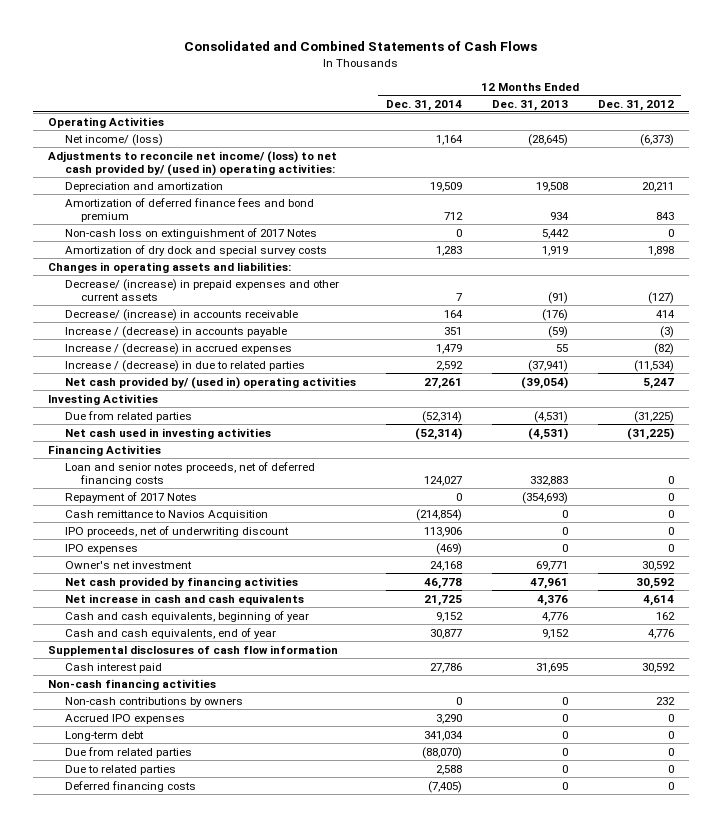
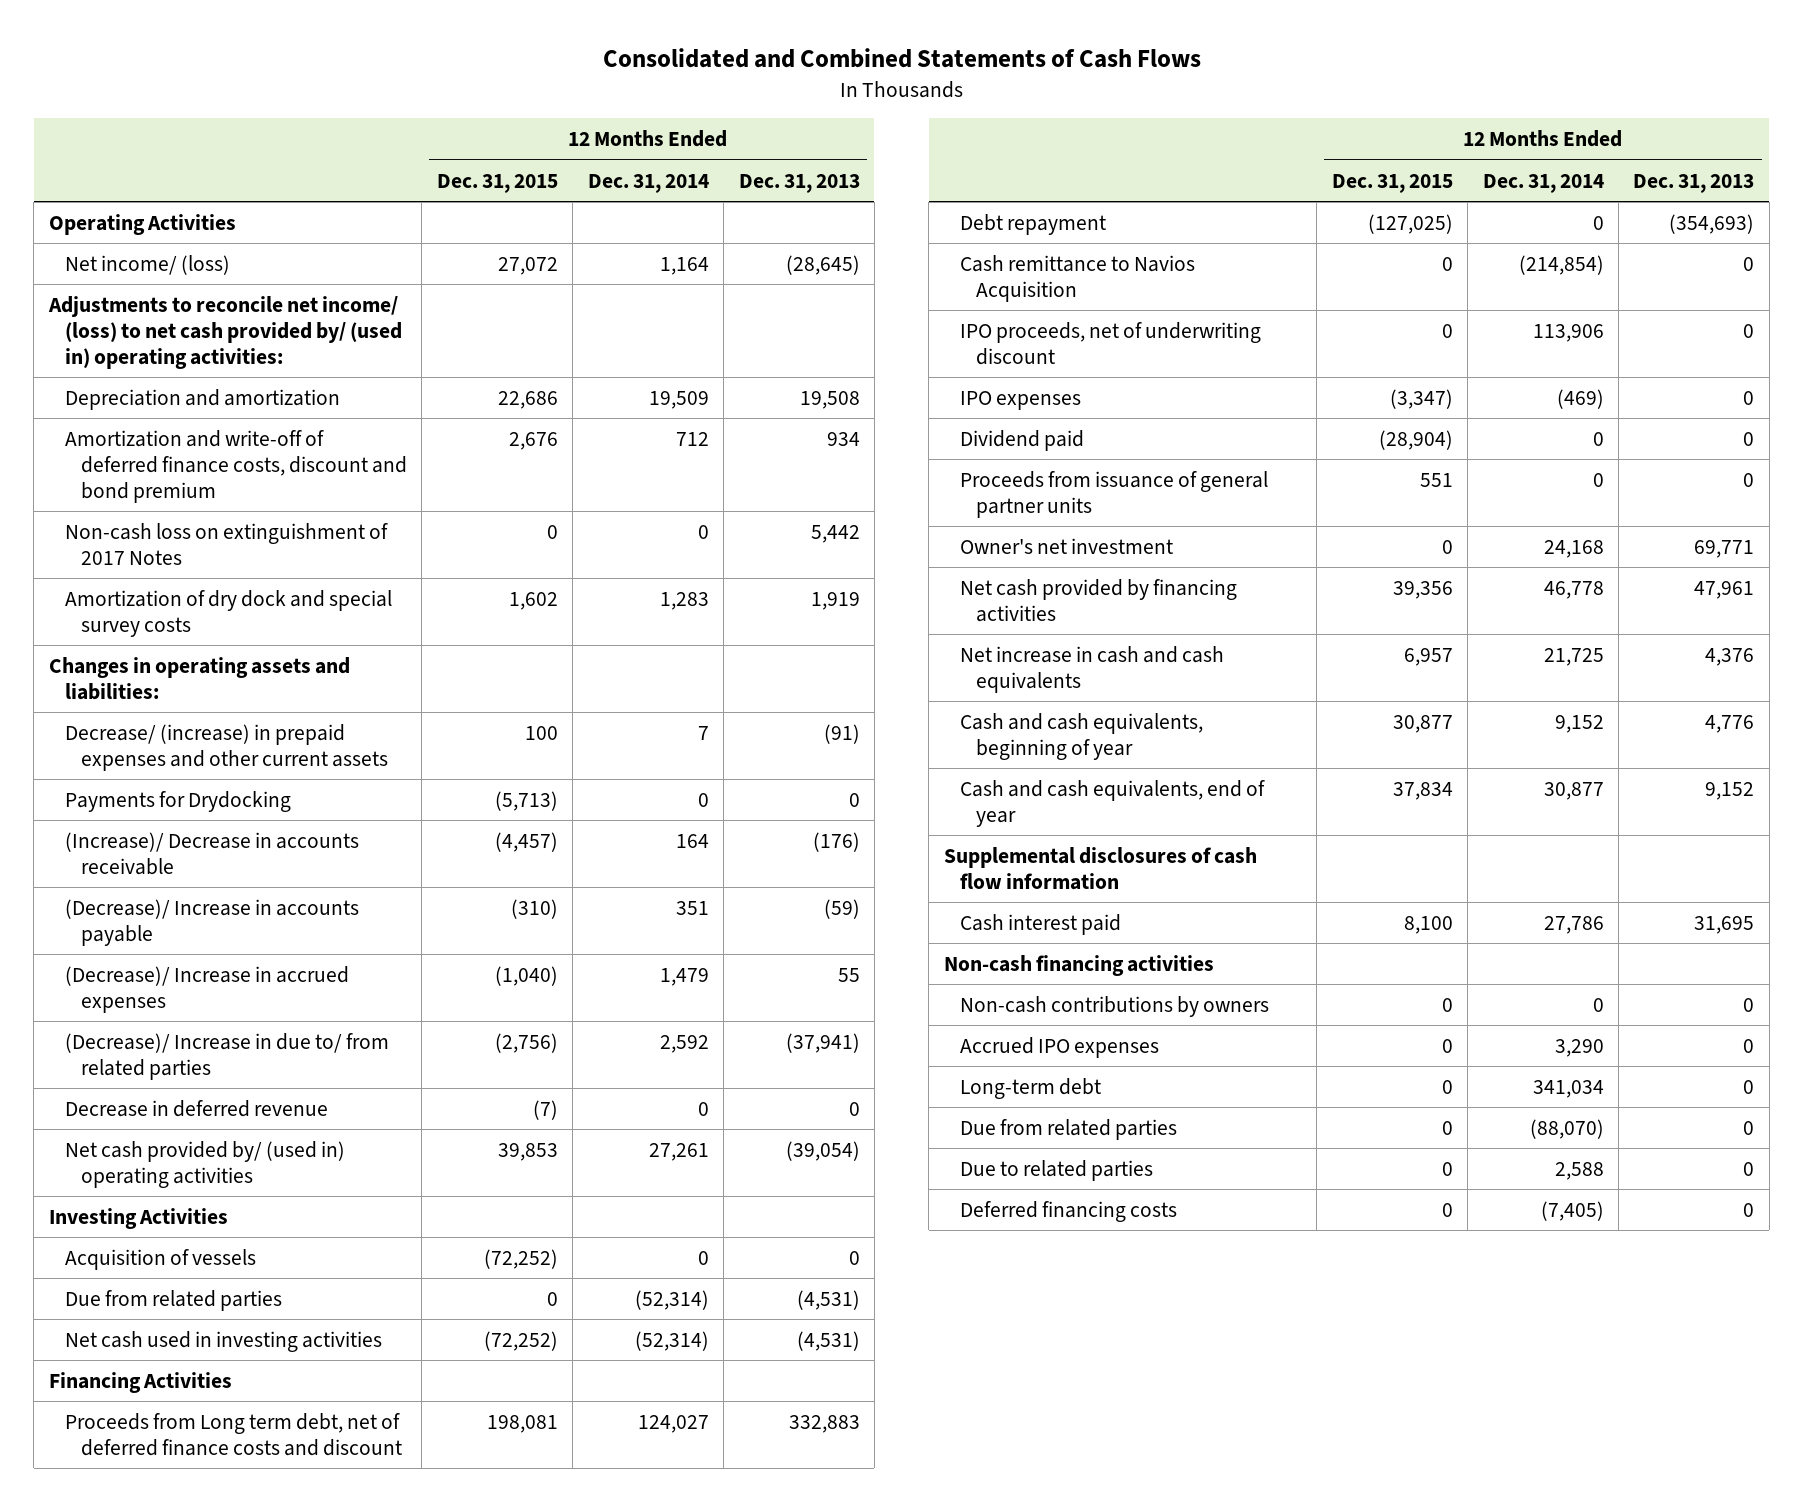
- | 12 Months Ended Dec. 31, 2014 | 12 Months Ended Dec. 31, 2013 | 12 Months Ended Dec. 31, 2012
+ | 12 Months Ended Dec. 31, 2015 | 12 Months Ended Dec. 31, 2014 | 12 Months Ended Dec. 31, 2013
- Amortization of deferred finance fees and bond premium | 712 | 934 | 843
+ Amortization and write-off of deferred finance costs, discount and bond premium | 2,676 | 712 | 934
- Decrease/ (increase) in accounts receivable | 164 | (176) | 414
- Increase / (decrease) in accounts payable | 351 | (59) | (3)
- Increase / (decrease) in accrued expenses | 1,479 | 55 | (82)
- Increase / (decrease) in due to related parties | 2,592 | (37,941) | (11,534)
+ Payments for Drydocking | (5,713) | 0 | 0
+ (Increase)/ Decrease in accounts receivable | (4,457) | 164 | (176)
+ (Decrease)/ Increase in accounts payable | (310) | 351 | (59)
+ (Decrease)/ Increase in accrued expenses | (1,040) | 1,479 | 55
+ (Decrease)/ Increase in due to/ from related parties | (2,756) | 2,592 | (37,941)
+ Decrease in deferred revenue | (7) | 0 | 0
+ Acquisition of vessels | (72,252) | 0 | 0
- Loan and senior notes proceeds, net of deferred financing costs | 124,027 | 332,883 | 0
- Repayment of 2017 Notes | 0 | (354,693) | 0
+ Proceeds from Long term debt, net of deferred finance costs and discount | 198,081 | 124,027 | 332,883
+ Debt repayment | (127,025) | 0 | (354,693)
+ Dividend paid | (28,904) | 0 | 0
+ Proceeds from issuance of general partner units | 551 | 0 | 0

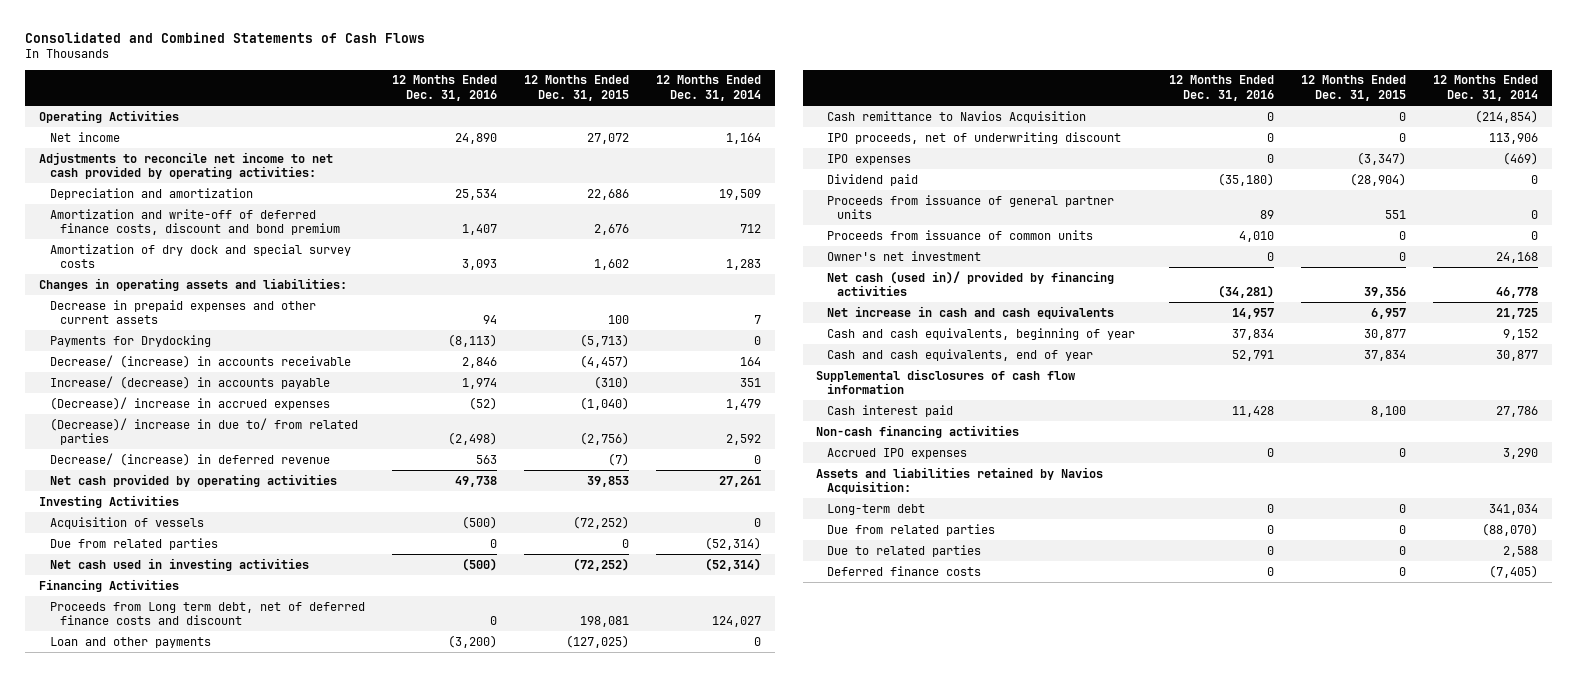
- | 12 Months Ended Dec. 31, 2015 | 12 Months Ended Dec. 31, 2014 | 12 Months Ended Dec. 31, 2013
+ | 12 Months Ended Dec. 31, 2016 | 12 Months Ended Dec. 31, 2015 | 12 Months Ended Dec. 31, 2014
- Net income/ (loss) | 27,072 | 1,164 | (28,645)
- Adjustments to reconcile net income/ (loss) to net cash provided by/ (used in) operating activities:
+ Net income | 24,890 | 27,072 | 1,164
+ Adjustments to reconcile net income to net cash provided by operating activities:
- Non-cash loss on extinguishment of 2017 Notes | 0 | 0 | 5,442
- Decrease/ (increase) in prepaid expenses and other current assets | 100 | 7 | (91)
+ Decrease in prepaid expenses and other current assets | 94 | 100 | 7
- (Increase)/ Decrease in accounts receivable | (4,457) | 164 | (176)
- (Decrease)/ Increase in accounts payable | (310) | 351 | (59)
- (Decrease)/ Increase in accrued expenses | (1,040) | 1,479 | 55
- (Decrease)/ Increase in due to/ from related parties | (2,756) | 2,592 | (37,941)
- Decrease in deferred revenue | (7) | 0 | 0
- Net cash provided by/ (used in) operating activities | 39,853 | 27,261 | (39,054)
+ Decrease/ (increase) in accounts receivable | 2,846 | (4,457) | 164
+ Increase/ (decrease) in accounts payable | 1,974 | (310) | 351
+ (Decrease)/ increase in accrued expenses | (52) | (1,040) | 1,479
+ (Decrease)/ increase in due to/ from related parties | (2,498) | (2,756) | 2,592
+ Decrease/ (increase) in deferred revenue | 563 | (7) | 0
+ Net cash provided by operating activities | 49,738 | 39,853 | 27,261
- Debt repayment | (127,025) | 0 | (354,693)
+ Loan and other payments | (3,200) | (127,025) | 0
+ Proceeds from issuance of common units | 4,010 | 0 | 0
- Net cash provided by financing activities | 39,356 | 46,778 | 47,961
+ Net cash (used in)/ provided by financing activities | (34,281) | 39,356 | 46,778
- Non-cash contributions by owners | 0 | 0 | 0
+ Assets and liabilities retained by Navios Acquisition:
- Deferred financing costs | 0 | (7,405) | 0
+ Deferred finance costs | 0 | 0 | (7,405)

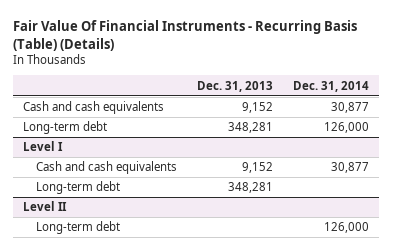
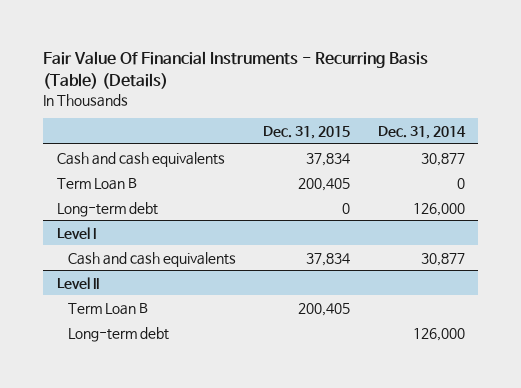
- | Dec. 31, 2013 | Dec. 31, 2014
+ | Dec. 31, 2015 | Dec. 31, 2014
+ Term Loan B | 200,405 | 0
@ Level I
- Long-term debt | 348,281 |
@ Level II
+ Term Loan B | 200,405 |

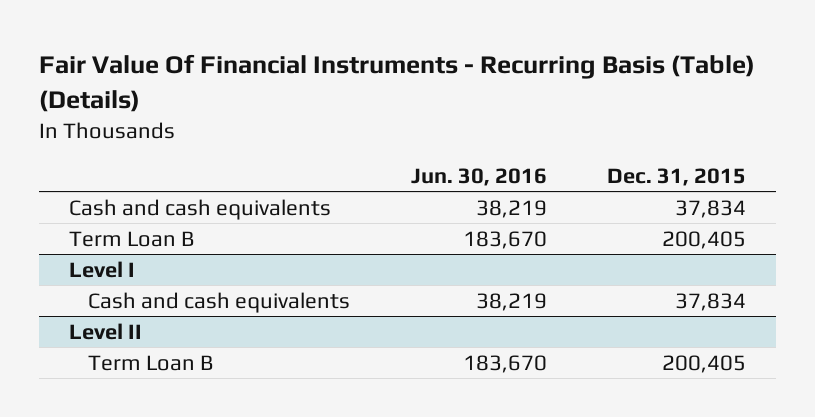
- | Dec. 31, 2015 | Dec. 31, 2014
+ | Jun. 30, 2016 | Dec. 31, 2015
- Long-term debt | 0 | 126,000
@ Level II
- Long-term debt | | 126,000

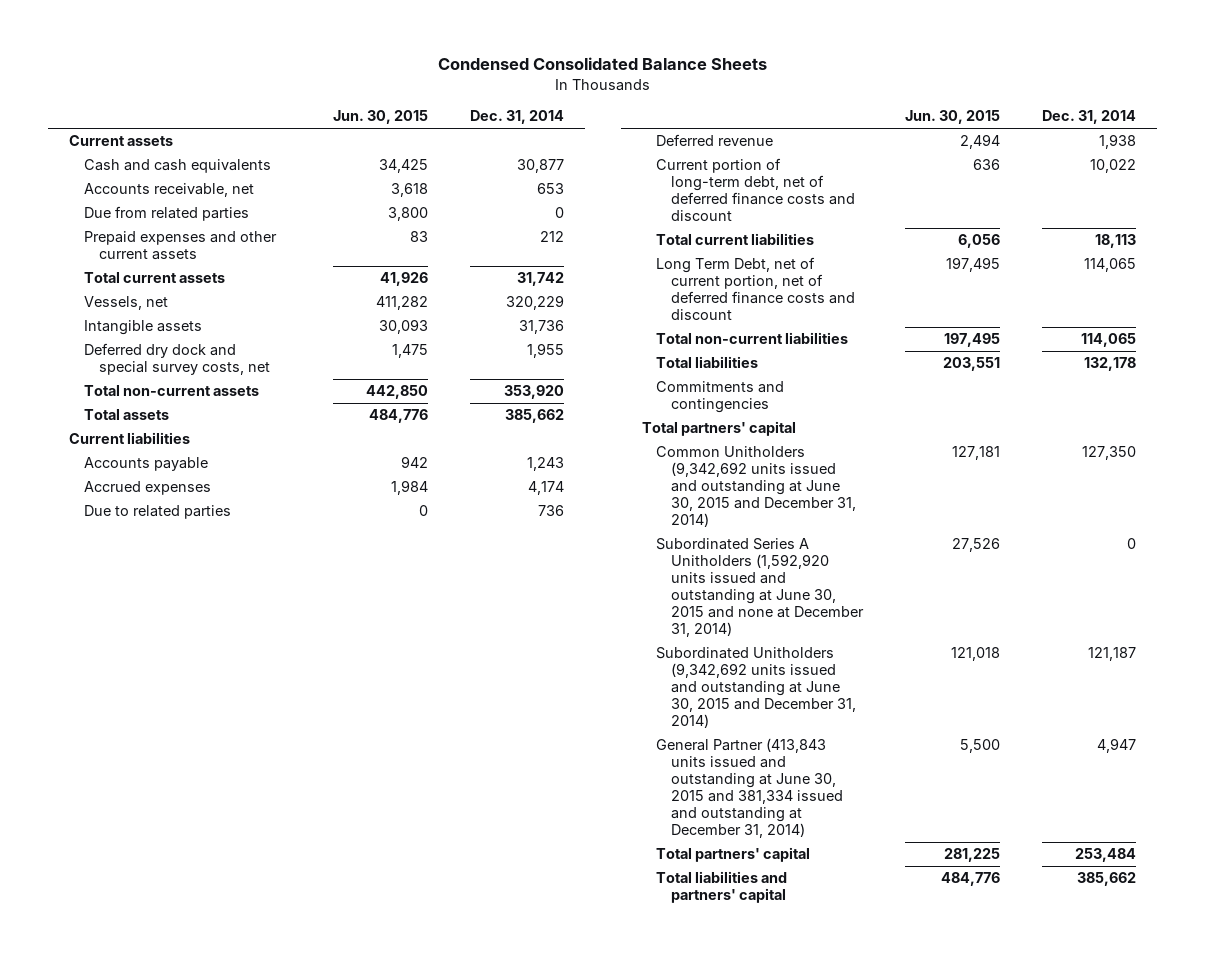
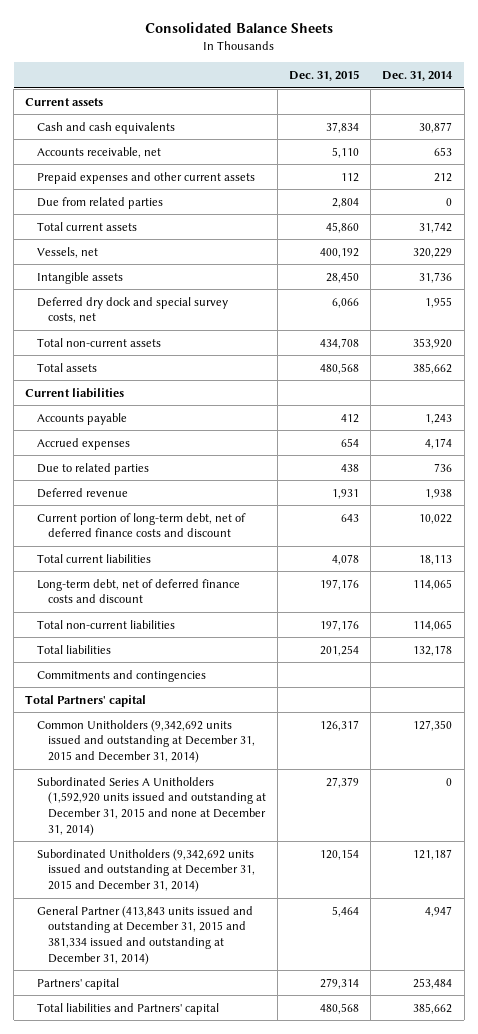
- Condensed Consolidated Balance Sheets
+ Consolidated Balance Sheets
- | Jun. 30, 2015 | Dec. 31, 2014
+ | Dec. 31, 2015 | Dec. 31, 2014
moved down: Due from related parties | 2,804 | 0
- Long Term Debt, net of current portion, net of deferred finance costs and discount | 197,495 | 114,065
+ Long-term debt, net of deferred finance costs and discount | 197,176 | 114,065
- Total partners' capital
- Common Unitholders (9,342,692 units issued and outstanding at June 30, 2015 and December 31, 2014) | 127,181 | 127,350
- Subordinated Series A Unitholders (1,592,920 units issued and outstanding at June 30, 2015 and none at December 31, 2014) | 27,526 | 0
- Subordinated Unitholders (9,342,692 units issued and outstanding at June 30, 2015 and December 31, 2014) | 121,018 | 121,187
- General Partner (413,843 units issued and outstanding at June 30, 2015 and 381,334 issued and outstanding at December 31, 2014) | 5,500 | 4,947
- Total partners' capital | 281,225 | 253,484
- Total liabilities and partners' capital | 484,776 | 385,662
+ Total Partners' capital
+ Common Unitholders (9,342,692 units issued and outstanding at December 31, 2015 and December 31, 2014) | 126,317 | 127,350
+ Subordinated Series A Unitholders (1,592,920 units issued and outstanding at December 31, 2015 and none at December 31, 2014) | 27,379 | 0
+ Subordinated Unitholders (9,342,692 units issued and outstanding at December 31, 2015 and December 31, 2014) | 120,154 | 121,187
+ General Partner (413,843 units issued and outstanding at December 31, 2015 and 381,334 issued and outstanding at December 31, 2014) | 5,464 | 4,947
+ Partners' capital | 279,314 | 253,484
+ Total liabilities and Partners' capital | 480,568 | 385,662

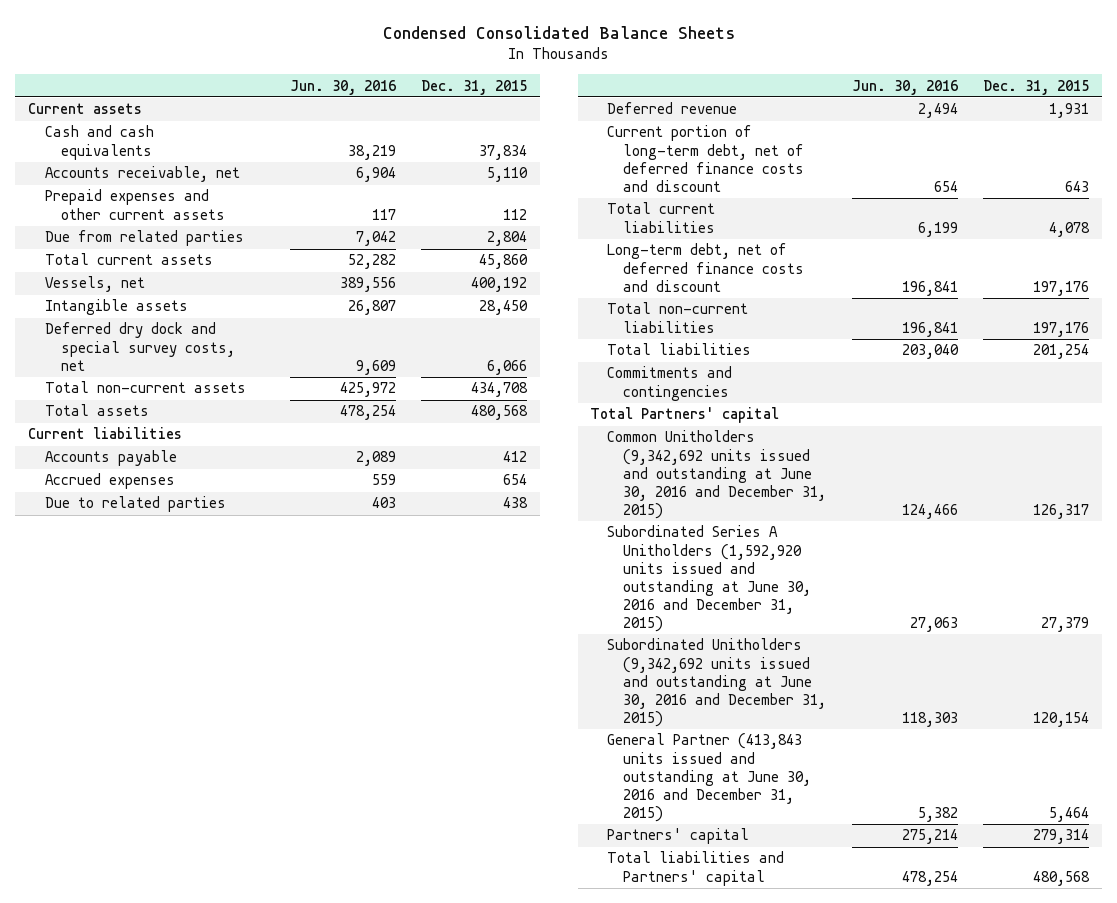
- Consolidated Balance Sheets
+ Condensed Consolidated Balance Sheets
- | Dec. 31, 2015 | Dec. 31, 2014
+ | Jun. 30, 2016 | Dec. 31, 2015
- Common Unitholders (9,342,692 units issued and outstanding at December 31, 2015 and December 31, 2014) | 126,317 | 127,350
- Subordinated Series A Unitholders (1,592,920 units issued and outstanding at December 31, 2015 and none at December 31, 2014) | 27,379 | 0
- Subordinated Unitholders (9,342,692 units issued and outstanding at December 31, 2015 and December 31, 2014) | 120,154 | 121,187
- General Partner (413,843 units issued and outstanding at December 31, 2015 and 381,334 issued and outstanding at December 31, 2014) | 5,464 | 4,947
+ Common Unitholders (9,342,692 units issued and outstanding at June 30, 2016 and December 31, 2015) | 124,466 | 126,317
+ Subordinated Series A Unitholders (1,592,920 units issued and outstanding at June 30, 2016 and December 31, 2015) | 27,063 | 27,379
+ Subordinated Unitholders (9,342,692 units issued and outstanding at June 30, 2016 and December 31, 2015) | 118,303 | 120,154
+ General Partner (413,843 units issued and outstanding at June 30, 2016 and December 31, 2015) | 5,382 | 5,464

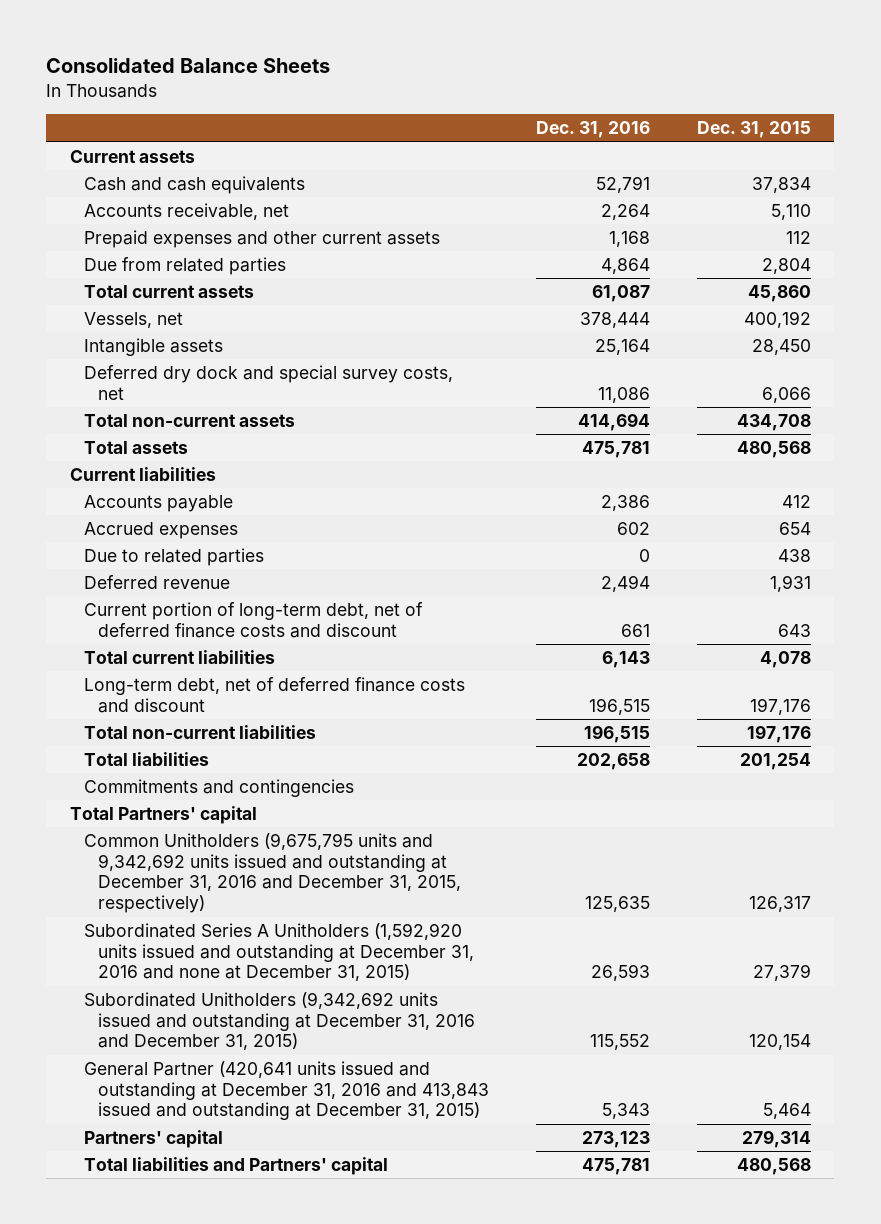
- Condensed Consolidated Balance Sheets
+ Consolidated Balance Sheets
- | Jun. 30, 2016 | Dec. 31, 2015
+ | Dec. 31, 2016 | Dec. 31, 2015
- Common Unitholders (9,342,692 units issued and outstanding at June 30, 2016 and December 31, 2015) | 124,466 | 126,317
- Subordinated Series A Unitholders (1,592,920 units issued and outstanding at June 30, 2016 and December 31, 2015) | 27,063 | 27,379
- Subordinated Unitholders (9,342,692 units issued and outstanding at June 30, 2016 and December 31, 2015) | 118,303 | 120,154
- General Partner (413,843 units issued and outstanding at June 30, 2016 and December 31, 2015) | 5,382 | 5,464
+ Common Unitholders (9,675,795 units and 9,342,692 units issued and outstanding at December 31, 2016 and December 31, 2015, respectively) | 125,635 | 126,317
+ Subordinated Series A Unitholders (1,592,920 units issued and outstanding at December 31, 2016 and none at December 31, 2015) | 26,593 | 27,379
+ Subordinated Unitholders (9,342,692 units issued and outstanding at December 31, 2016 and December 31, 2015) | 115,552 | 120,154
+ General Partner (420,641 units issued and outstanding at December 31, 2016 and 413,843 issued and outstanding at December 31, 2015) | 5,343 | 5,464

